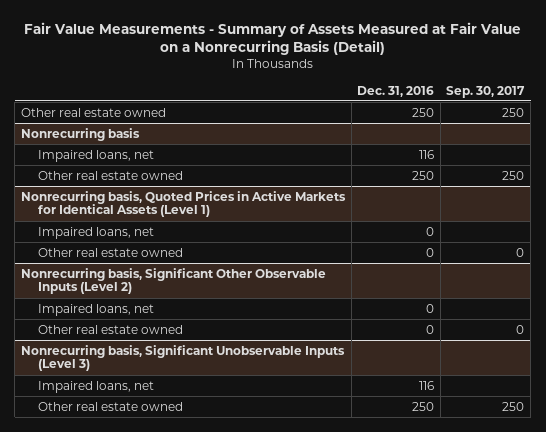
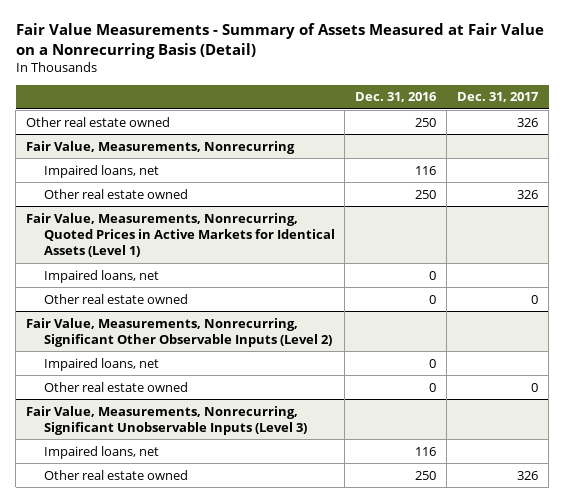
- | Dec. 31, 2016 | Sep. 30, 2017
+ | Dec. 31, 2016 | Dec. 31, 2017
- Nonrecurring basis
+ Fair Value, Measurements, Nonrecurring
- Nonrecurring basis, Quoted Prices in Active Markets for Identical Assets (Level 1)
+ Fair Value, Measurements, Nonrecurring, Quoted Prices in Active Markets for Identical Assets (Level 1)
- Nonrecurring basis, Significant Other Observable Inputs (Level 2)
+ Fair Value, Measurements, Nonrecurring, Significant Other Observable Inputs (Level 2)
- Nonrecurring basis, Significant Unobservable Inputs (Level 3)
+ Fair Value, Measurements, Nonrecurring, Significant Unobservable Inputs (Level 3)

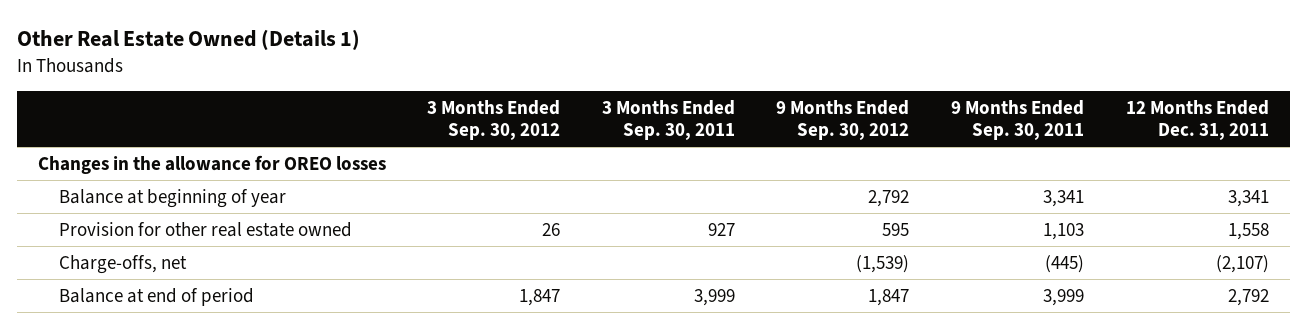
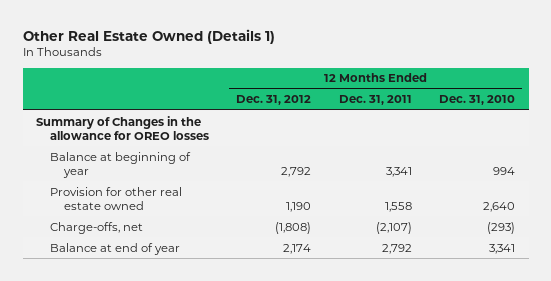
- | 3 Months Ended Sep. 30, 2012 | 3 Months Ended Sep. 30, 2011 | 9 Months Ended Sep. 30, 2012 | 9 Months Ended Sep. 30, 2011 | 12 Months Ended Dec. 31, 2011
+ | 12 Months Ended Dec. 31, 2012 | 12 Months Ended Dec. 31, 2011 | 12 Months Ended Dec. 31, 2010
- Changes in the allowance for OREO losses
+ Summary of Changes in the allowance for OREO losses
- Balance at end of period | 1,847 | 3,999 | 1,847 | 3,999 | 2,792
+ Balance at end of year | 2,174 | 2,792 | 3,341

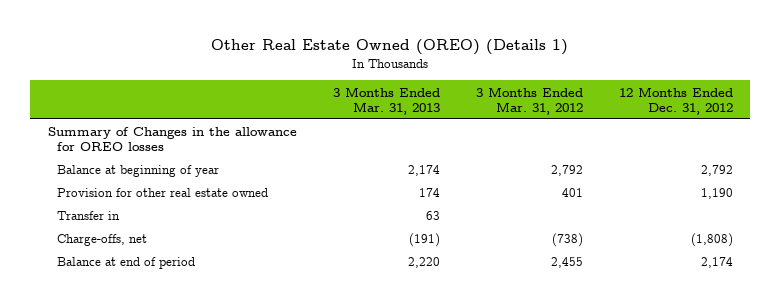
- Other Real Estate Owned (Details 1)
+ Other Real Estate Owned (OREO) (Details 1)
- | 12 Months Ended Dec. 31, 2012 | 12 Months Ended Dec. 31, 2011 | 12 Months Ended Dec. 31, 2010
+ | 3 Months Ended Mar. 31, 2013 | 3 Months Ended Mar. 31, 2012 | 12 Months Ended Dec. 31, 2012
+ Transfer in | 63 | |
- Balance at end of year | 2,174 | 2,792 | 3,341
+ Balance at end of period | 2,220 | 2,455 | 2,174

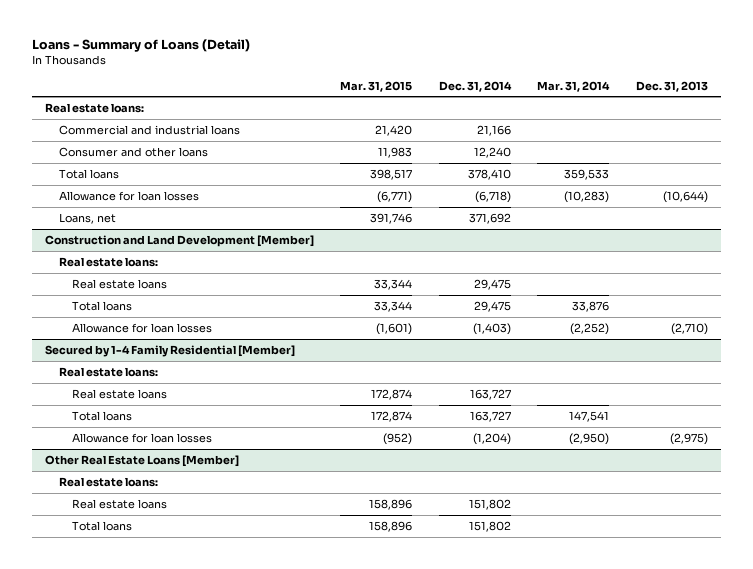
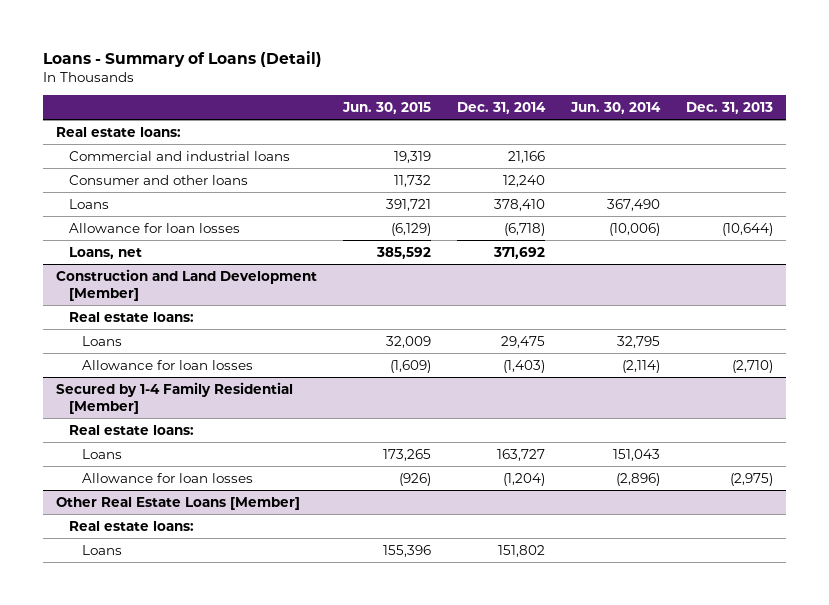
- | Mar. 31, 2015 | Dec. 31, 2014 | Mar. 31, 2014 | Dec. 31, 2013
+ | Jun. 30, 2015 | Dec. 31, 2014 | Jun. 30, 2014 | Dec. 31, 2013
- Total loans | 398,517 | 378,410 | 359,533 |
+ Loans | 391,721 | 378,410 | 367,490 |
@ Construction and Land Development [Member]
- Real estate loans | 33,344 | 29,475 | |
- Total loans | 33,344 | 29,475 | 33,876 |
+ Loans | 32,009 | 29,475 | 32,795 |
@ Secured by 1-4 Family Residential [Member]
- Real estate loans | 172,874 | 163,727 | |
- Total loans | 172,874 | 163,727 | 147,541 |
+ Loans | 173,265 | 163,727 | 151,043 |
@ Other Real Estate Loans [Member]
- Real estate loans | 158,896 | 151,802 | |
- Total loans | 158,896 | 151,802 | |
+ Loans | 155,396 | 151,802 | |

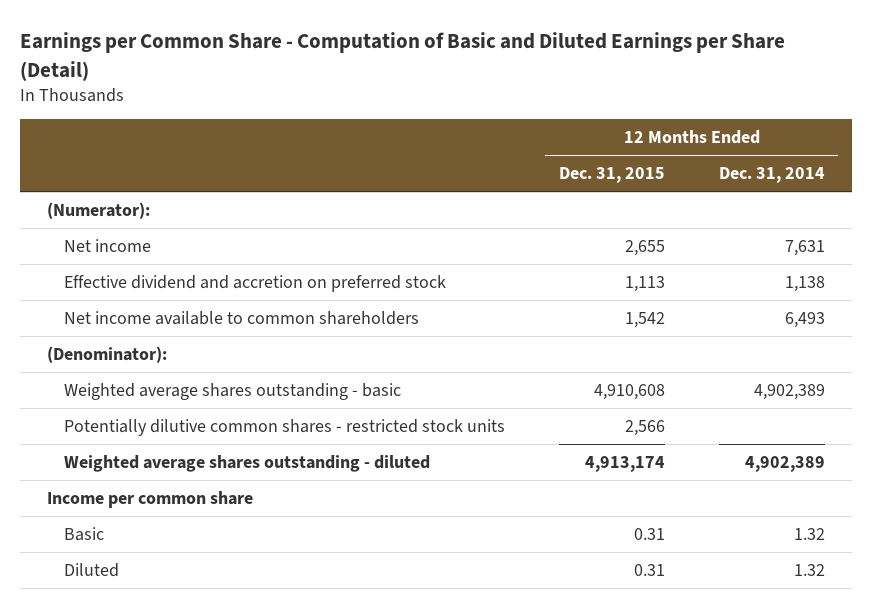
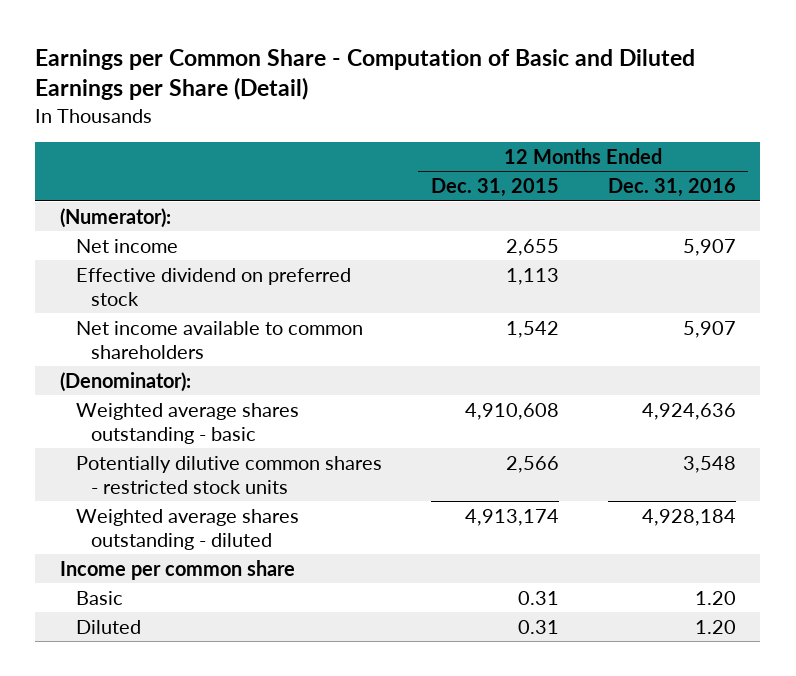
- | 12 Months Ended Dec. 31, 2015 | 12 Months Ended Dec. 31, 2014
+ | 12 Months Ended Dec. 31, 2015 | 12 Months Ended Dec. 31, 2016
- Effective dividend and accretion on preferred stock | 1,113 | 1,138
+ Effective dividend on preferred stock | 1,113 |

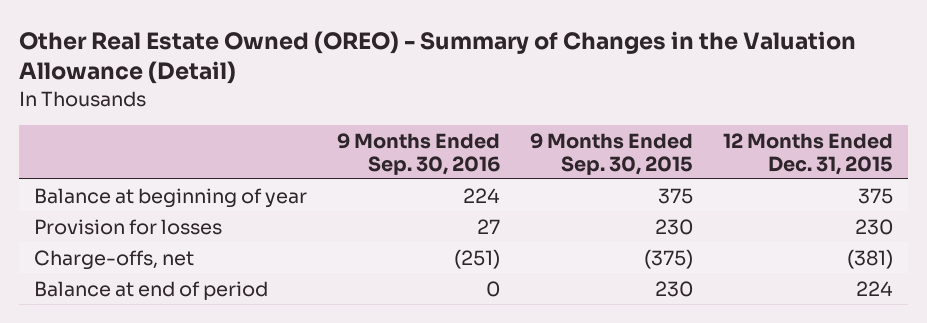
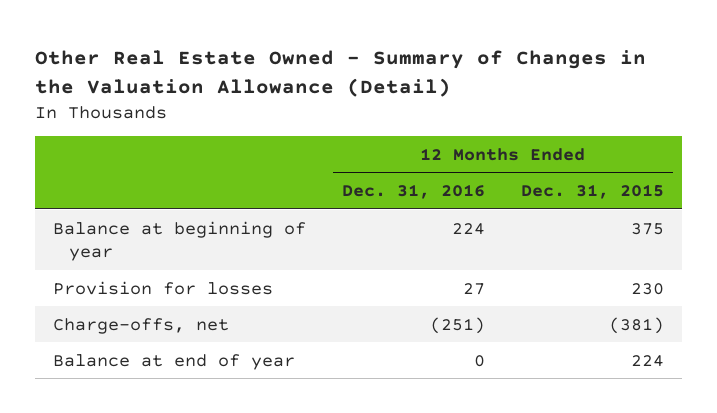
- Other Real Estate Owned (OREO) - Summary of Changes in the Valuation Allowance (Detail)
+ Other Real Estate Owned - Summary of Changes in the Valuation Allowance (Detail)
- | 9 Months Ended Sep. 30, 2016 | 9 Months Ended Sep. 30, 2015 | 12 Months Ended Dec. 31, 2015
+ | 12 Months Ended Dec. 31, 2016 | 12 Months Ended Dec. 31, 2015
- Balance at end of period | 0 | 230 | 224
+ Balance at end of year | 0 | 224

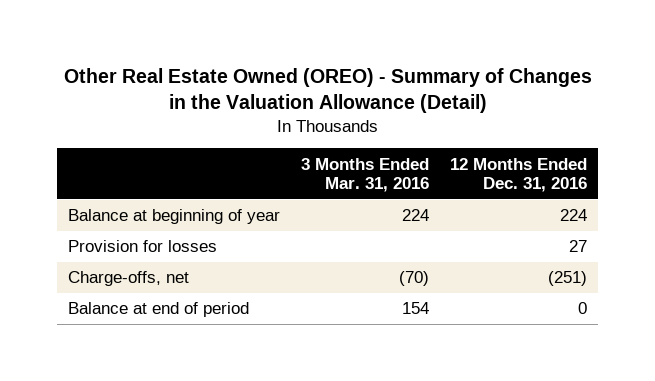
- Other Real Estate Owned - Summary of Changes in the Valuation Allowance (Detail)
+ Other Real Estate Owned (OREO) - Summary of Changes in the Valuation Allowance (Detail)
- | 12 Months Ended Dec. 31, 2016 | 12 Months Ended Dec. 31, 2015
+ | 3 Months Ended Mar. 31, 2016 | 12 Months Ended Dec. 31, 2016
- Balance at end of year | 0 | 224
+ Balance at end of period | 154 | 0

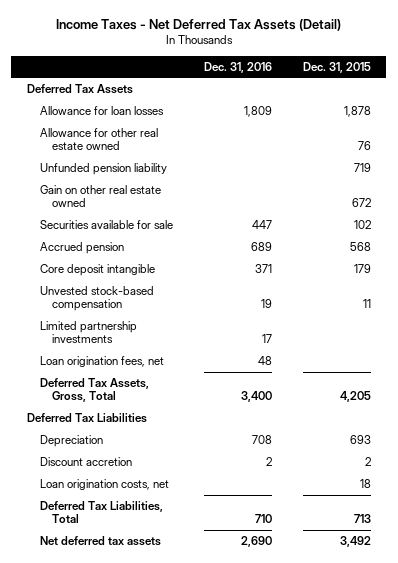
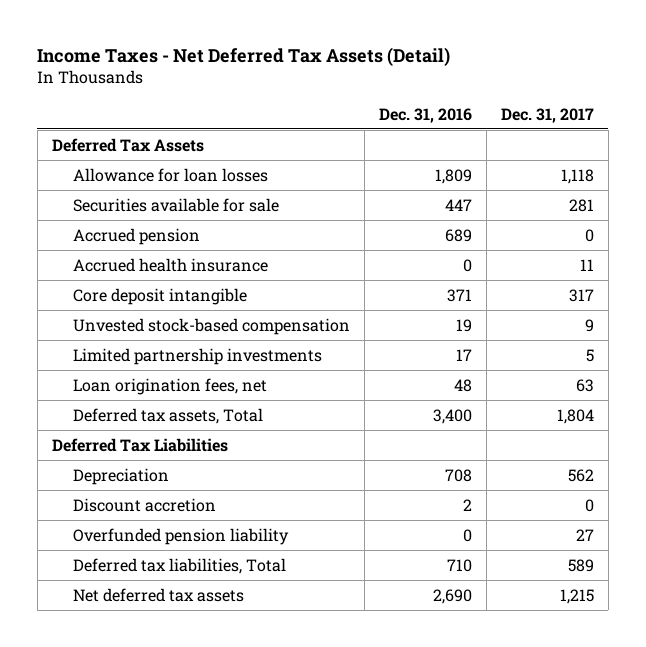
- | Dec. 31, 2016 | Dec. 31, 2015
+ | Dec. 31, 2016 | Dec. 31, 2017
- Allowance for other real estate owned | | 76
- Unfunded pension liability | | 719
- Gain on other real estate owned | | 672
+ Accrued health insurance | 0 | 11
- Deferred Tax Assets, Gross, Total | 3,400 | 4,205
+ Deferred tax assets, Total | 3,400 | 1,804
- Loan origination costs, net | | 18
- Deferred Tax Liabilities, Total | 710 | 713
+ Overfunded pension liability | 0 | 27
+ Deferred tax liabilities, Total | 710 | 589

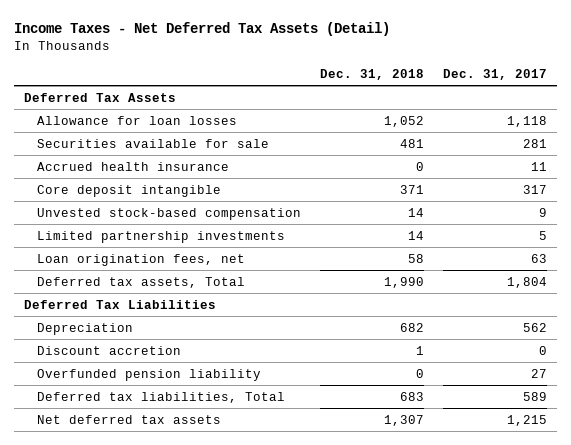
- | Dec. 31, 2016 | Dec. 31, 2017
+ | Dec. 31, 2018 | Dec. 31, 2017
- Accrued pension | 689 | 0

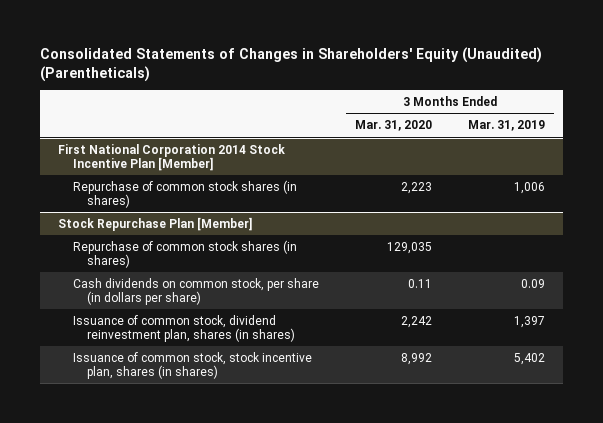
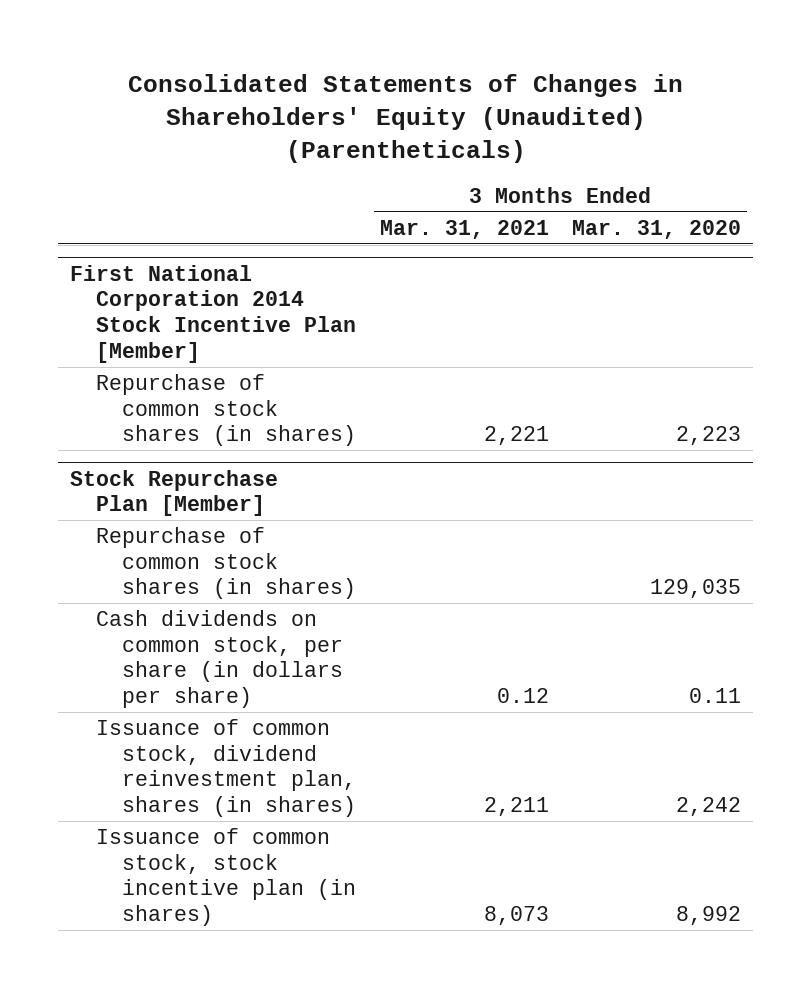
- | 3 Months Ended Mar. 31, 2020 | 3 Months Ended Mar. 31, 2019
+ | 3 Months Ended Mar. 31, 2021 | 3 Months Ended Mar. 31, 2020
@ Stock Repurchase Plan [Member]
- Issuance of common stock, stock incentive plan, shares (in shares) | 8,992 | 5,402
+ Issuance of common stock, stock incentive plan (in shares) | 8,073 | 8,992

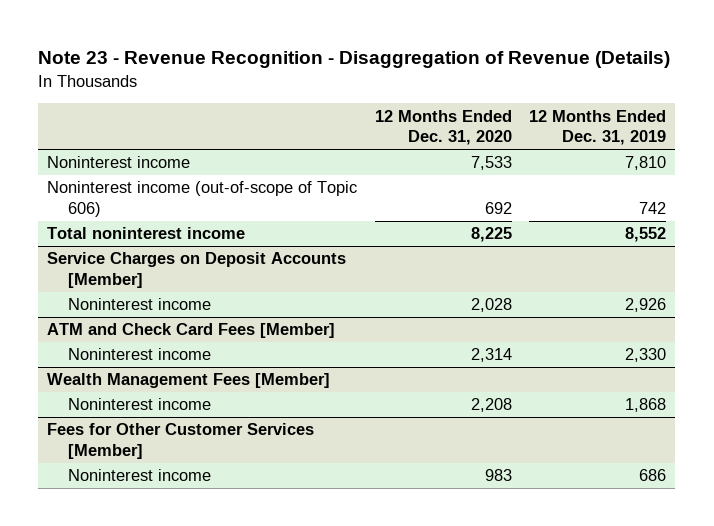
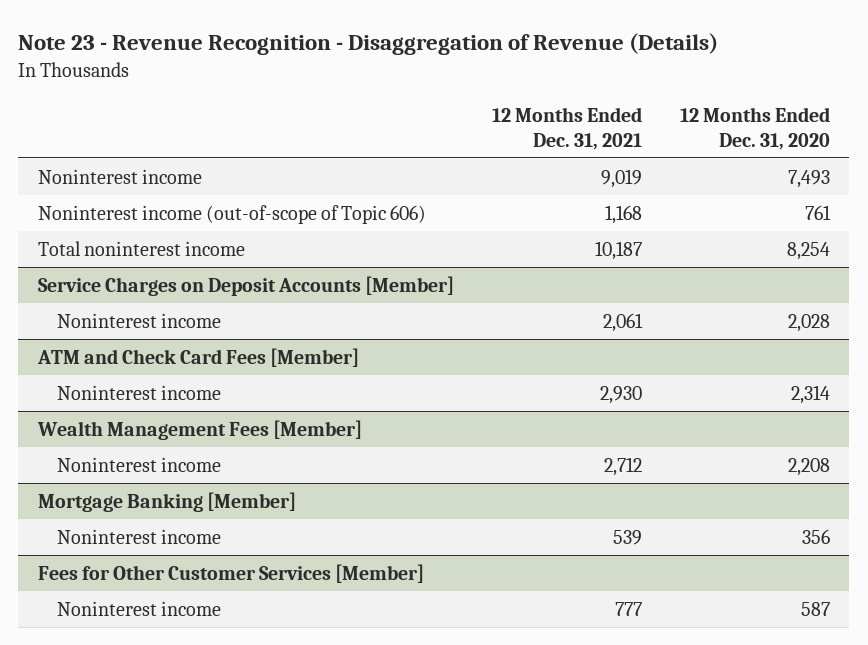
- | 12 Months Ended Dec. 31, 2020 | 12 Months Ended Dec. 31, 2019
+ | 12 Months Ended Dec. 31, 2021 | 12 Months Ended Dec. 31, 2020
- Noninterest income | 7,533 | 7,810
- Noninterest income (out-of-scope of Topic 606) | 692 | 742
- Total noninterest income | 8,225 | 8,552
+ Noninterest income | 9,019 | 7,493
+ Noninterest income (out-of-scope of Topic 606) | 1,168 | 761
+ Total noninterest income | 10,187 | 8,254
+ Mortgage Banking [Member]
+ Noninterest income | 539 | 356
@ Fees for Other Customer Services [Member]
- Noninterest income | 983 | 686
+ Noninterest income | 777 | 587

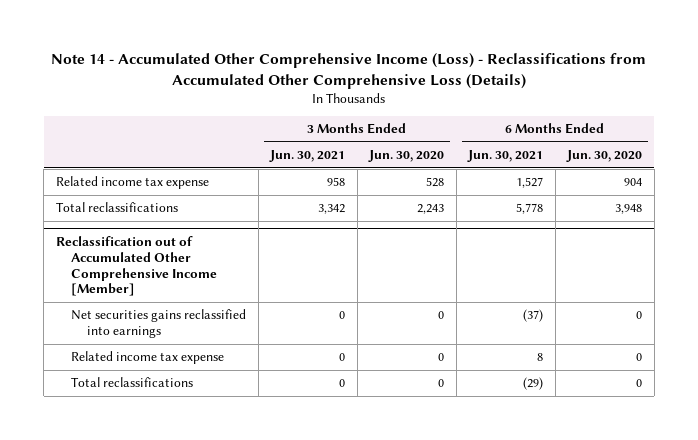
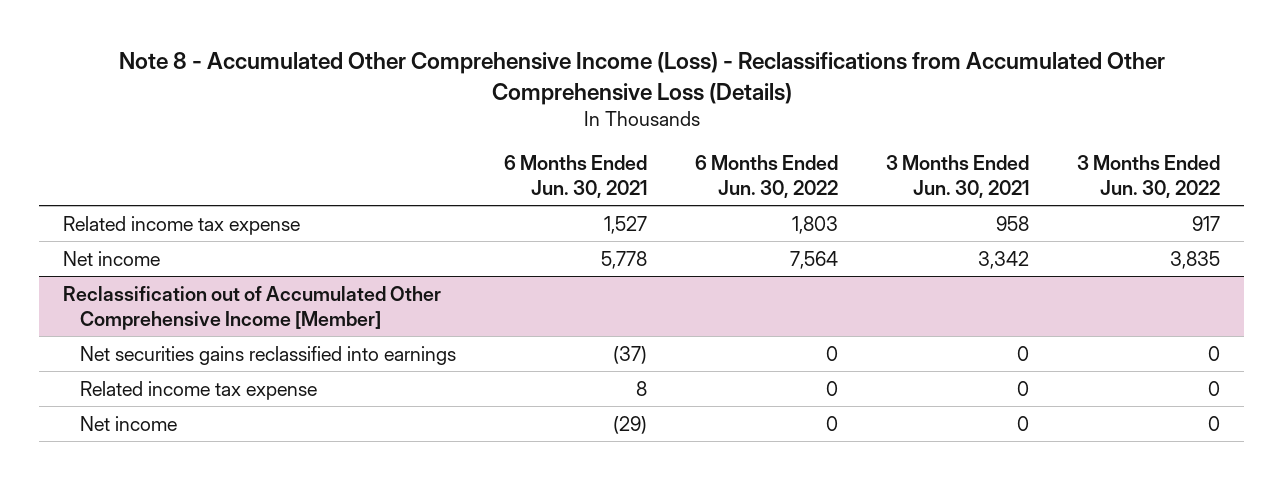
- Note 14 - Accumulated Other Comprehensive Income (Loss) - Reclassifications from Accumulated Other Comprehensive Loss (Details)
+ Note 8 - Accumulated Other Comprehensive Income (Loss) - Reclassifications from Accumulated Other Comprehensive Loss (Details)
- | 3 Months Ended Jun. 30, 2021 | 3 Months Ended Jun. 30, 2020 | 6 Months Ended Jun. 30, 2021 | 6 Months Ended Jun. 30, 2020
+ | 6 Months Ended Jun. 30, 2021 | 6 Months Ended Jun. 30, 2022 | 3 Months Ended Jun. 30, 2021 | 3 Months Ended Jun. 30, 2022
- Total reclassifications | 3,342 | 2,243 | 5,778 | 3,948
+ Net income | 5,778 | 7,564 | 3,342 | 3,835
@ Reclassification out of Accumulated Other Comprehensive Income [Member]
- Total reclassifications | 0 | 0 | (29) | 0
+ Net income | (29) | 0 | 0 | 0

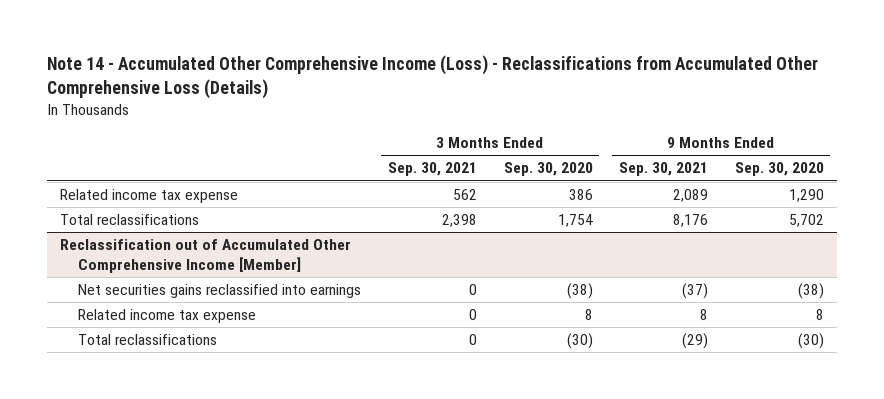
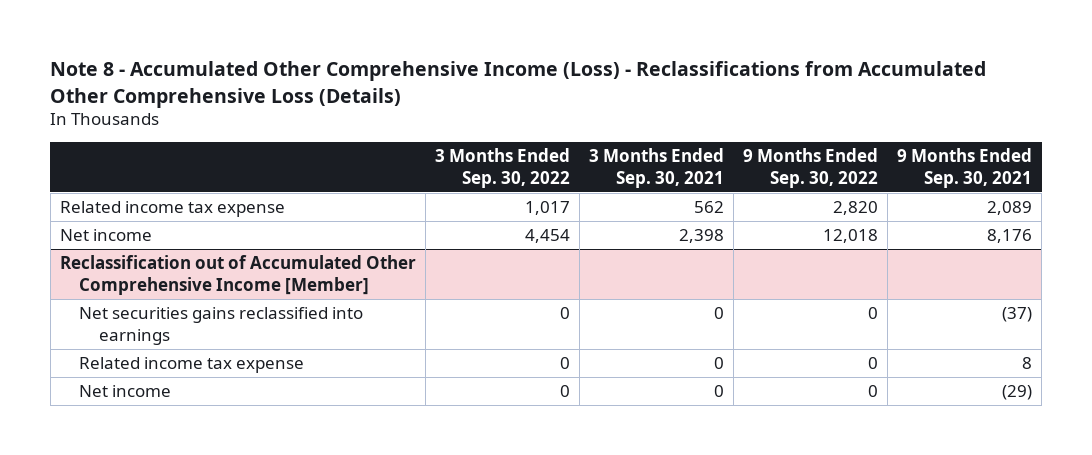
- Note 14 - Accumulated Other Comprehensive Income (Loss) - Reclassifications from Accumulated Other Comprehensive Loss (Details)
+ Note 8 - Accumulated Other Comprehensive Income (Loss) - Reclassifications from Accumulated Other Comprehensive Loss (Details)
- | 3 Months Ended Sep. 30, 2021 | 3 Months Ended Sep. 30, 2020 | 9 Months Ended Sep. 30, 2021 | 9 Months Ended Sep. 30, 2020
+ | 3 Months Ended Sep. 30, 2022 | 3 Months Ended Sep. 30, 2021 | 9 Months Ended Sep. 30, 2022 | 9 Months Ended Sep. 30, 2021
- Total reclassifications | 2,398 | 1,754 | 8,176 | 5,702
+ Net income | 4,454 | 2,398 | 12,018 | 8,176
@ Reclassification out of Accumulated Other Comprehensive Income [Member]
- Total reclassifications | 0 | (30) | (29) | (30)
+ Net income | 0 | 0 | 0 | (29)

